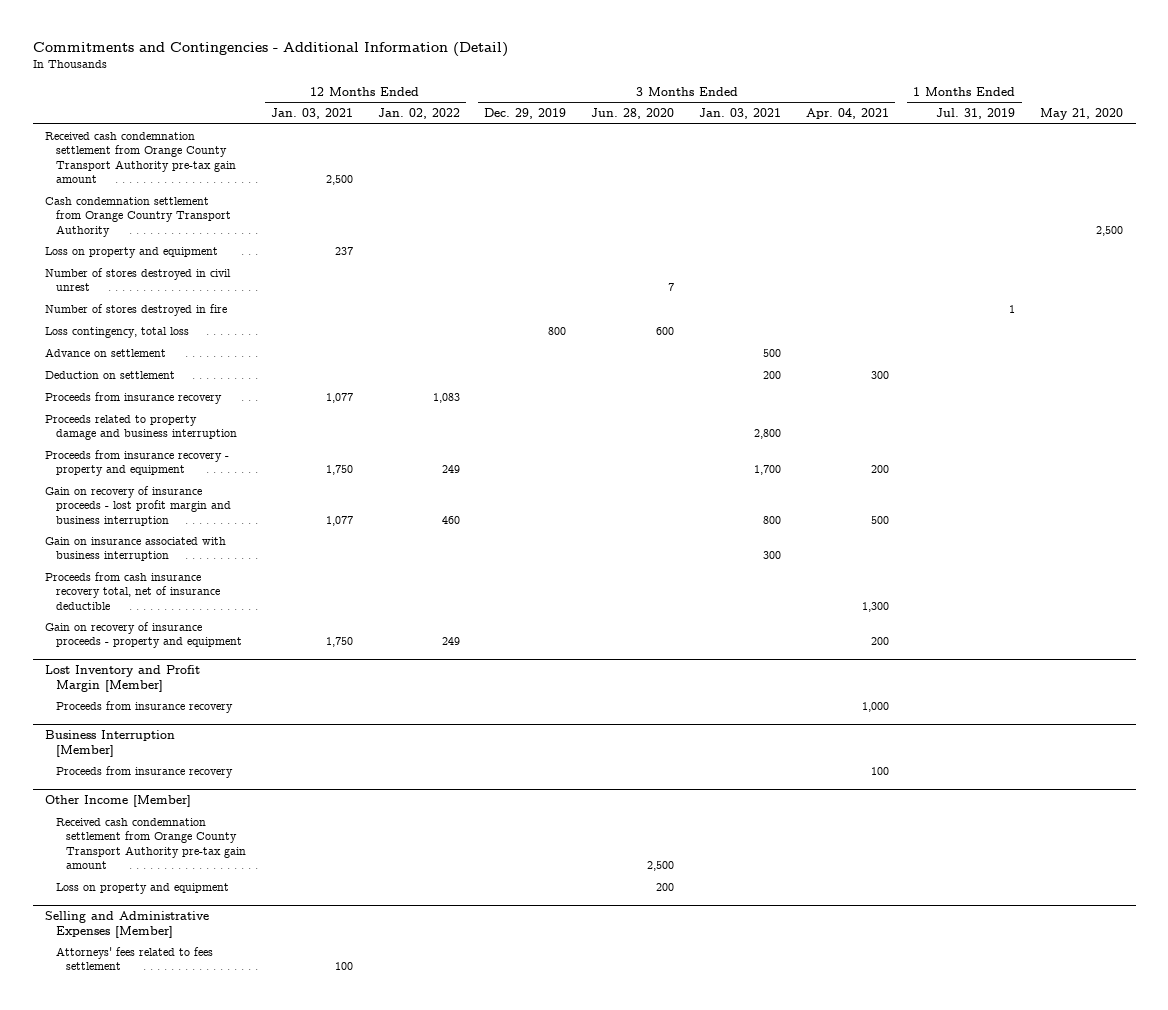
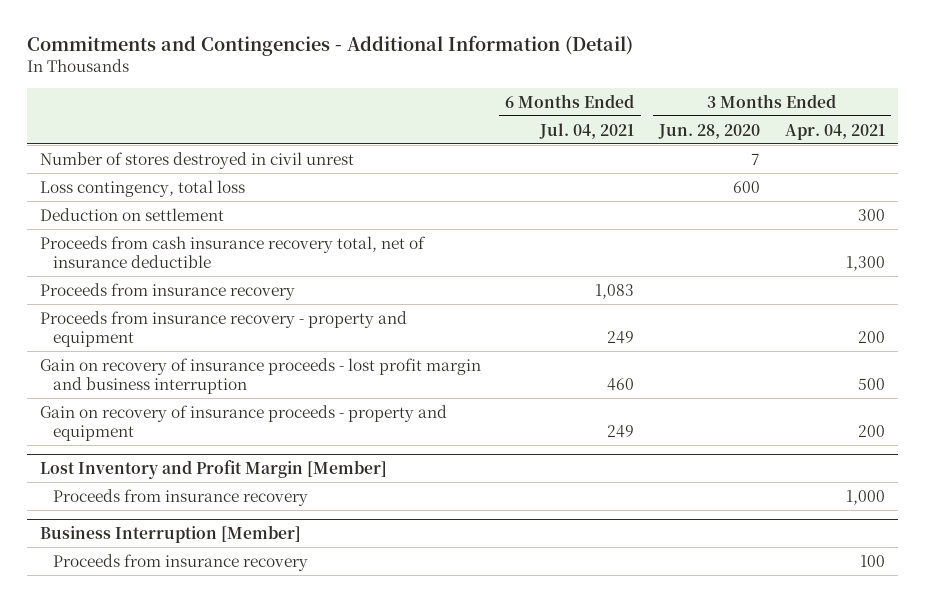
- | 12 Months Ended Jan. 03, 2021 | 12 Months Ended Jan. 02, 2022 | 3 Months Ended Dec. 29, 2019 | 3 Months Ended Jun. 28, 2020 | 3 Months Ended Jan. 03, 2021 | 3 Months Ended Apr. 04, 2021 | 1 Months Ended Jul. 31, 2019 | May 21, 2020
+ | 6 Months Ended Jul. 04, 2021 | 3 Months Ended Jun. 28, 2020 | 3 Months Ended Apr. 04, 2021
- Received cash condemnation settlement from Orange County Transport Authority pre-tax gain amount | 2,500 | | | | | | |
- Cash condemnation settlement from Orange Country Transport Authority | | | | | | | | 2,500
- Loss on property and equipment | 237 | | | | | | |
- Number of stores destroyed in fire | | | | | | | 1 |
- Advance on settlement | | | | | 500 | | |
moved up: Proceeds from cash insurance recovery total, net of insurance deductible | | | 1,300
- Proceeds related to property damage and business interruption | | | | | 2,800 | | |
- Gain on insurance associated with business interruption | | | | | 300 | | |
- Other Income [Member]
- Received cash condemnation settlement from Orange County Transport Authority pre-tax gain amount | | | | 2,500 | | | |
- Loss on property and equipment | | | | 200 | | | |
- Selling and Administrative Expenses [Member]
- Attorneys' fees related to fees settlement | 100 | | | | | | |

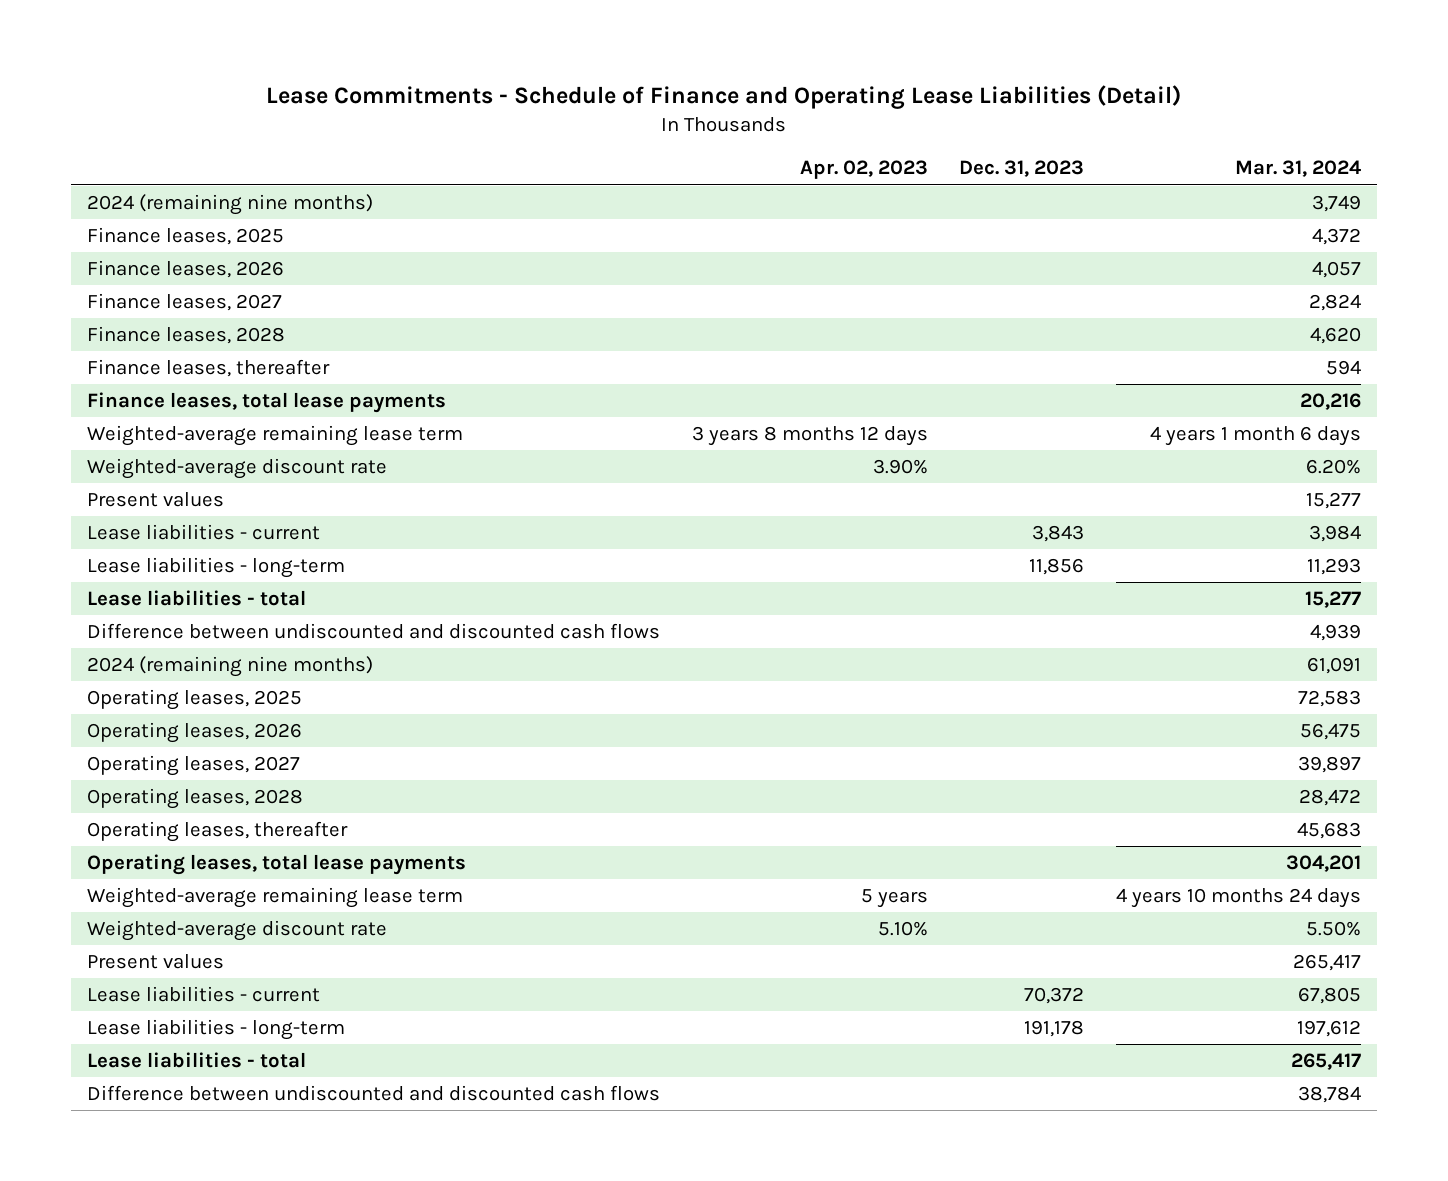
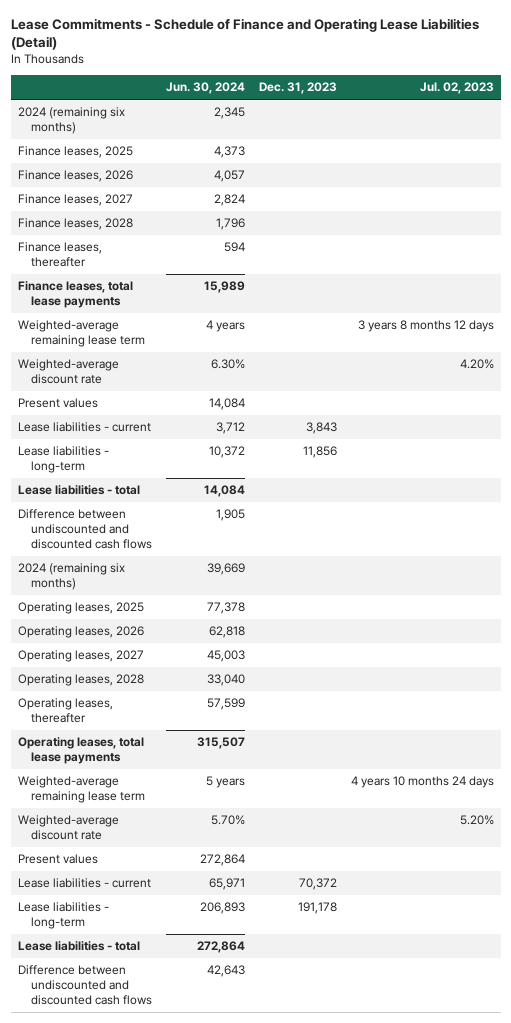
- | Apr. 02, 2023 | Dec. 31, 2023 | Mar. 31, 2024
+ | Jun. 30, 2024 | Dec. 31, 2023 | Jul. 02, 2023
- 2024 (remaining nine months) | | | 3,749
+ 2024 (remaining six months) | 2,345 | |
- 2024 (remaining nine months) | | | 61,091
+ 2024 (remaining six months) | 39,669 | |

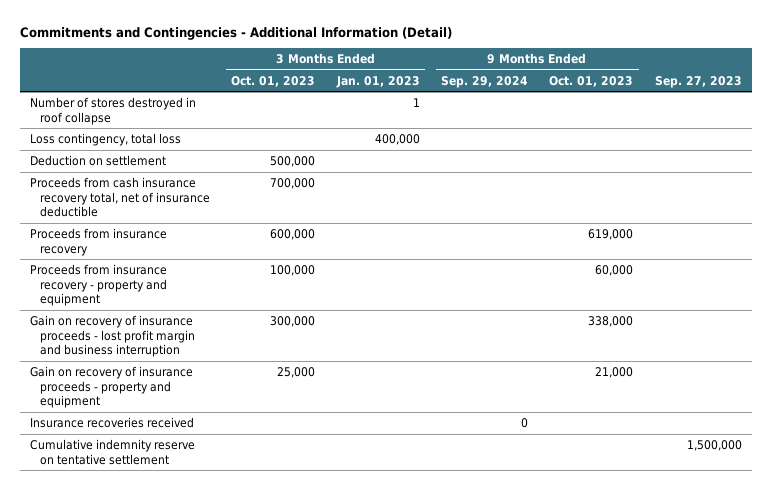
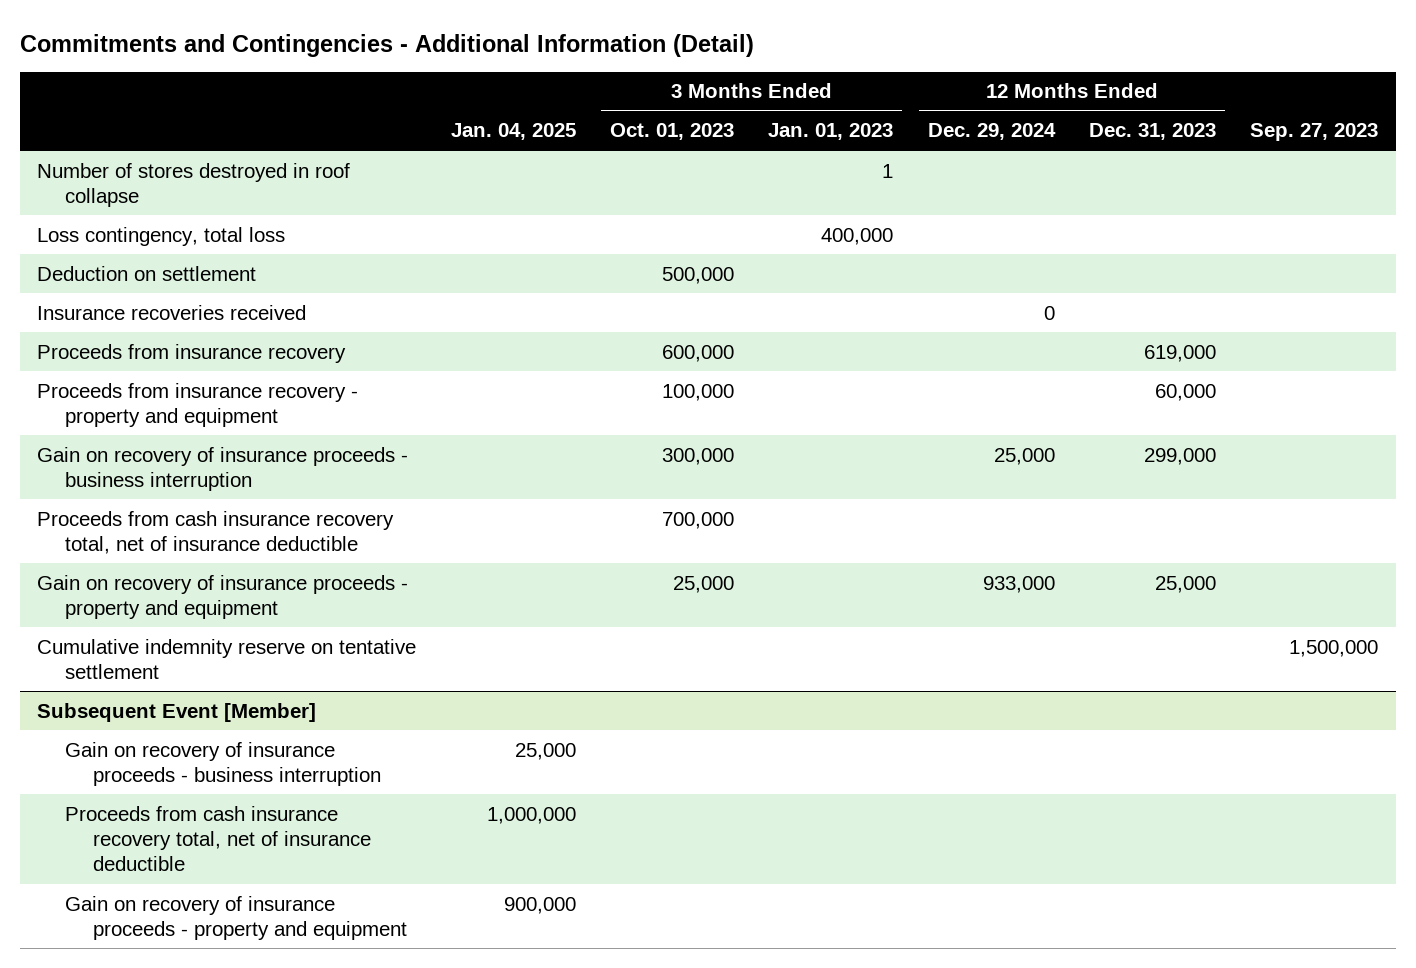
- | 3 Months Ended Oct. 01, 2023 | 3 Months Ended Jan. 01, 2023 | 9 Months Ended Sep. 29, 2024 | 9 Months Ended Oct. 01, 2023 | Sep. 27, 2023
+ | Jan. 04, 2025 | 3 Months Ended Oct. 01, 2023 | 3 Months Ended Jan. 01, 2023 | 12 Months Ended Dec. 29, 2024 | 12 Months Ended Dec. 31, 2023 | Sep. 27, 2023
moved up: Insurance recoveries received | | | | 0 | |
- Gain on recovery of insurance proceeds - lost profit margin and business interruption | 300,000 | | | 338,000 |
+ Gain on recovery of insurance proceeds - business interruption | | 300,000 | | 25,000 | 299,000 |
moved down: Proceeds from cash insurance recovery total, net of insurance deductible | | 700,000 | | | |
+ Subsequent Event [Member]
+ Gain on recovery of insurance proceeds - business interruption | 25,000 | | | | |
+ Proceeds from cash insurance recovery total, net of insurance deductible | 1,000,000 | | | | |
+ Gain on recovery of insurance proceeds - property and equipment | 900,000 | | | | |

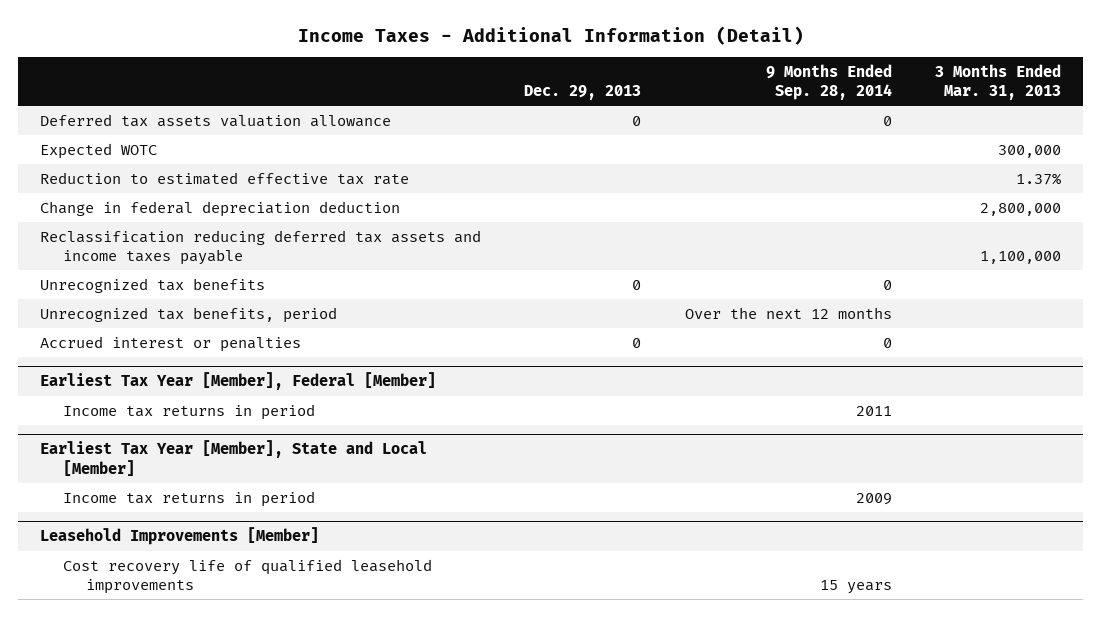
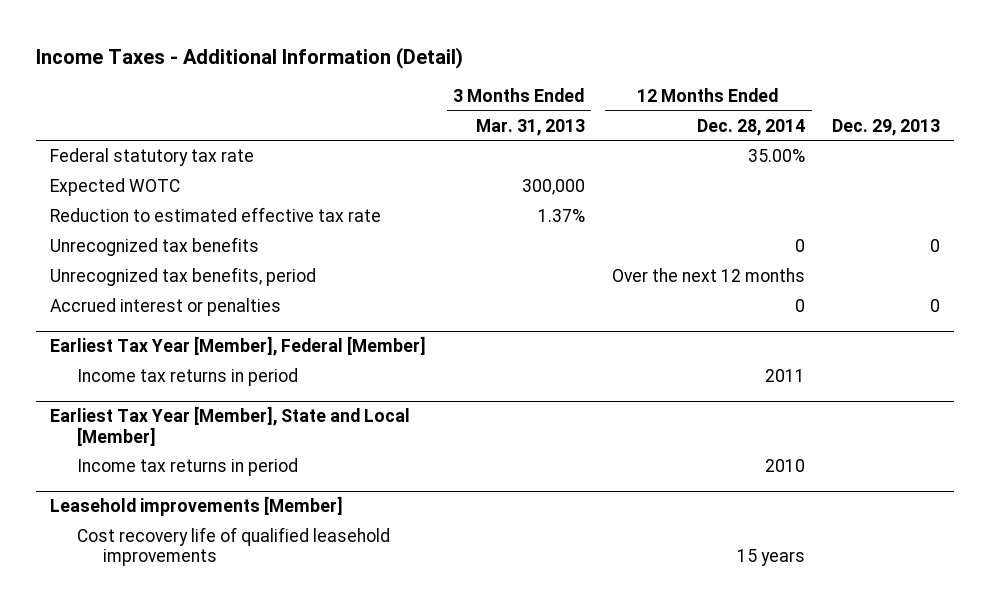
- | Dec. 29, 2013 | 9 Months Ended Sep. 28, 2014 | 3 Months Ended Mar. 31, 2013
+ | 3 Months Ended Mar. 31, 2013 | 12 Months Ended Dec. 28, 2014 | Dec. 29, 2013
- Deferred tax assets valuation allowance | 0 | 0 |
+ Federal statutory tax rate | | 35.00% |
- Change in federal depreciation deduction | | | 2,800,000
- Reclassification reducing deferred tax assets and income taxes payable | | | 1,100,000
- Leasehold Improvements [Member]
+ Leasehold improvements [Member]

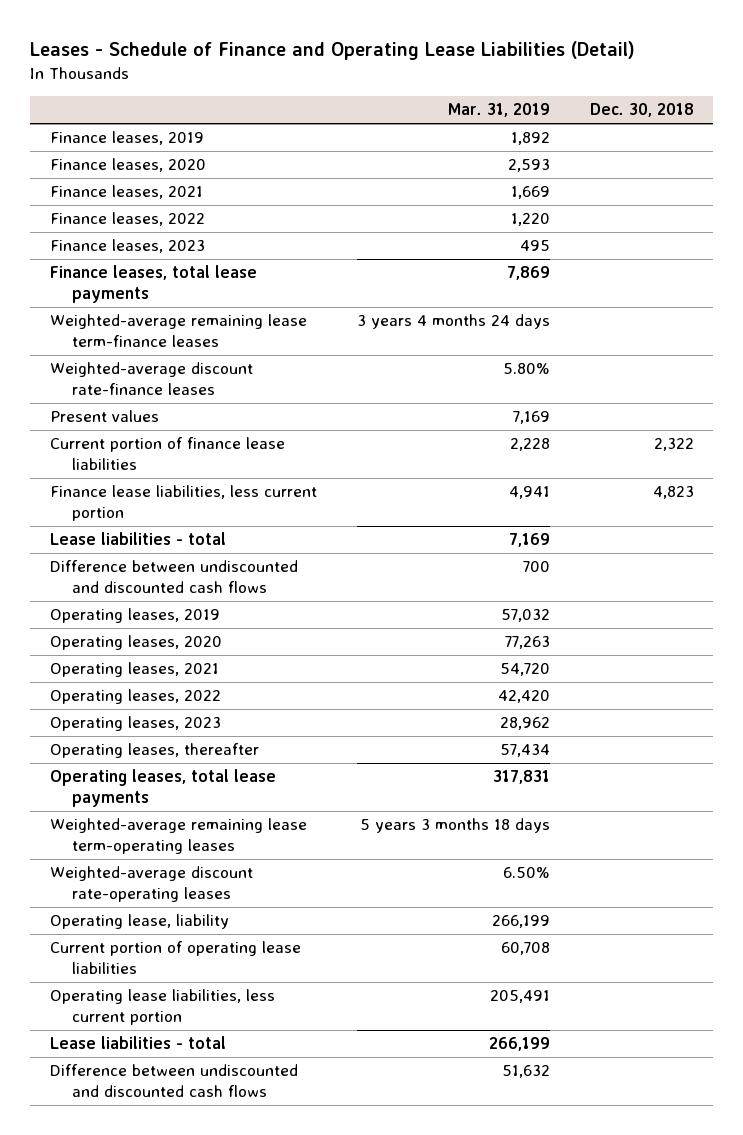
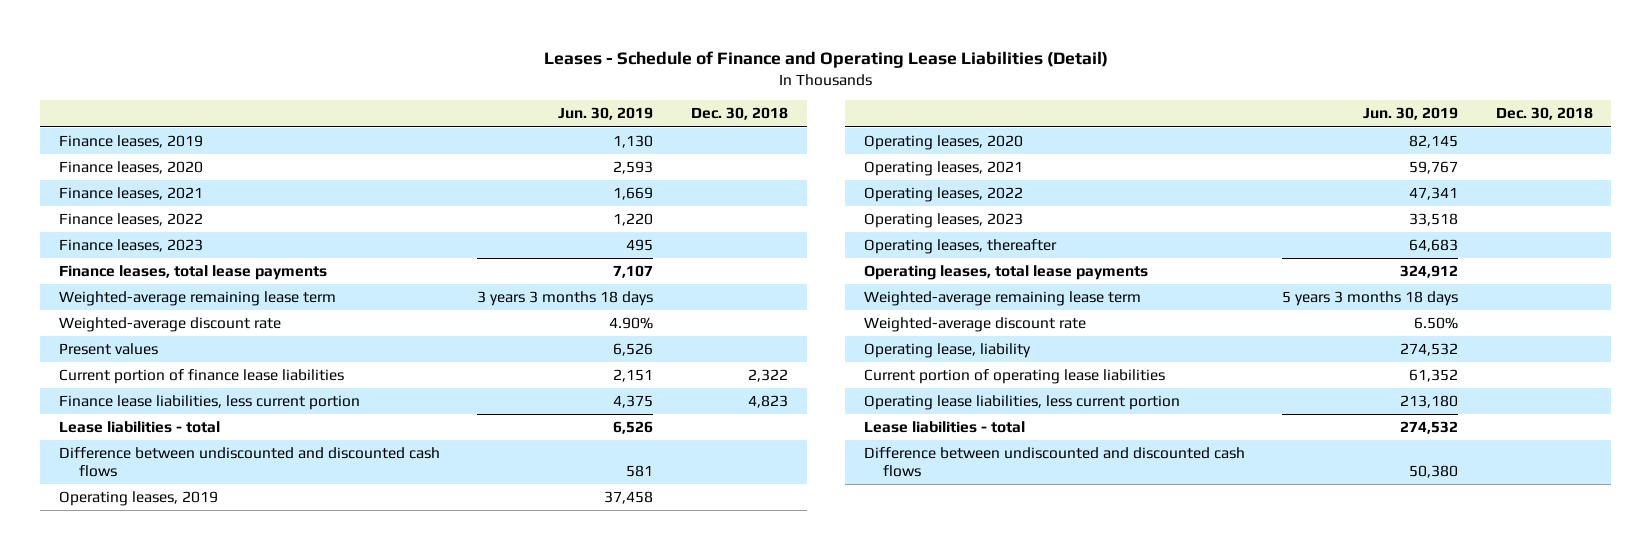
- | Mar. 31, 2019 | Dec. 30, 2018
+ | Jun. 30, 2019 | Dec. 30, 2018
- Weighted-average remaining lease term-finance leases | 3 years 4 months 24 days |
- Weighted-average discount rate-finance leases | 5.80% |
+ Weighted-average remaining lease term | 3 years 3 months 18 days |
+ Weighted-average discount rate | 4.90% |
- Weighted-average remaining lease term-operating leases | 5 years 3 months 18 days |
- Weighted-average discount rate-operating leases | 6.50% |
+ Weighted-average remaining lease term | 5 years 3 months 18 days |
+ Weighted-average discount rate | 6.50% |

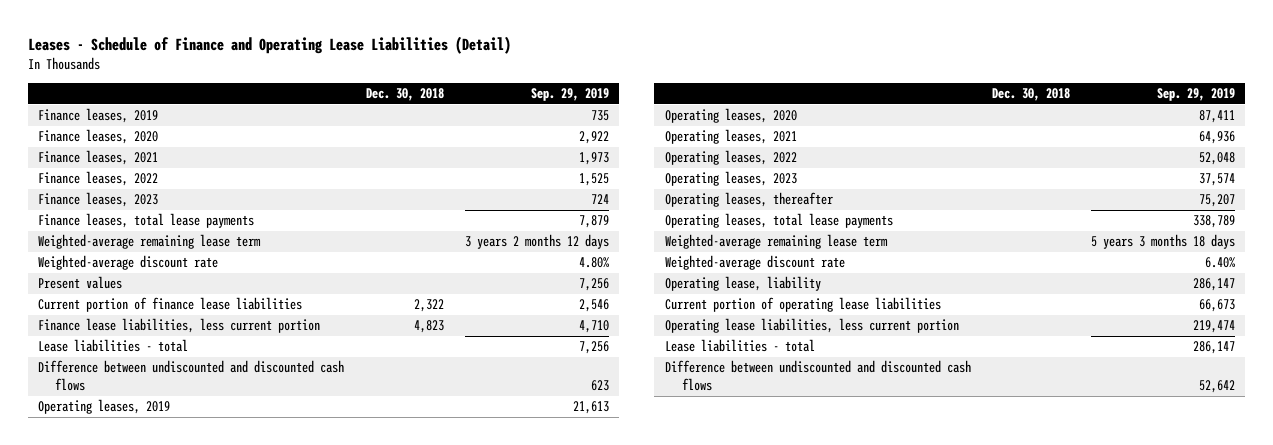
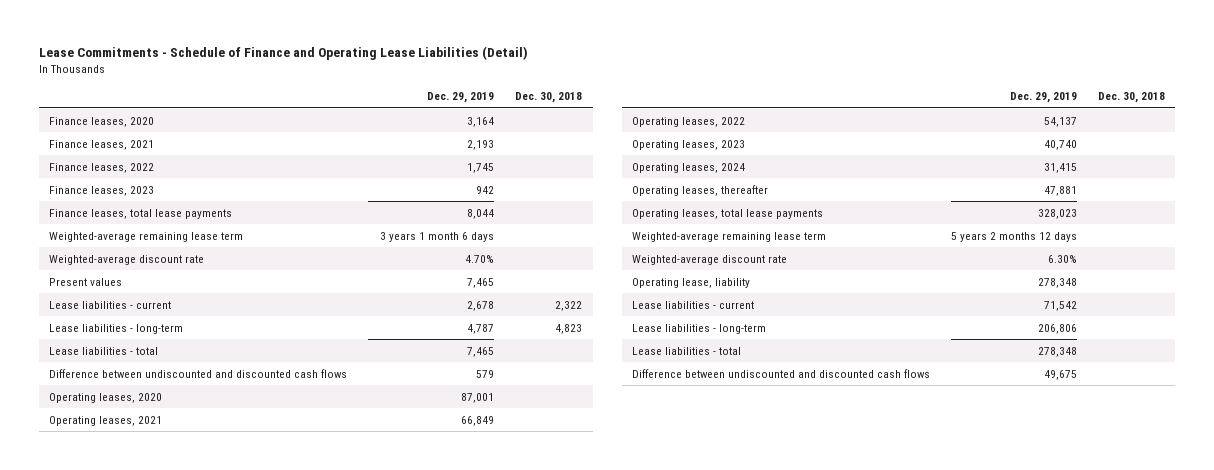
- Leases - Schedule of Finance and Operating Lease Liabilities (Detail)
+ Lease Commitments - Schedule of Finance and Operating Lease Liabilities (Detail)
- | Dec. 30, 2018 | Sep. 29, 2019
+ | Dec. 29, 2019 | Dec. 30, 2018
- Finance leases, 2019 | | 735
- Current portion of finance lease liabilities | 2,322 | 2,546
- Finance lease liabilities, less current portion | 4,823 | 4,710
+ Lease liabilities - current | 2,678 | 2,322
+ Lease liabilities - long-term | 4,787 | 4,823
- Operating leases, 2019 | | 21,613
+ Operating leases, 2024 | 31,415 |
- Current portion of operating lease liabilities | | 66,673
- Operating lease liabilities, less current portion | | 219,474
+ Lease liabilities - current | 71,542 |
+ Lease liabilities - long-term | 206,806 |

